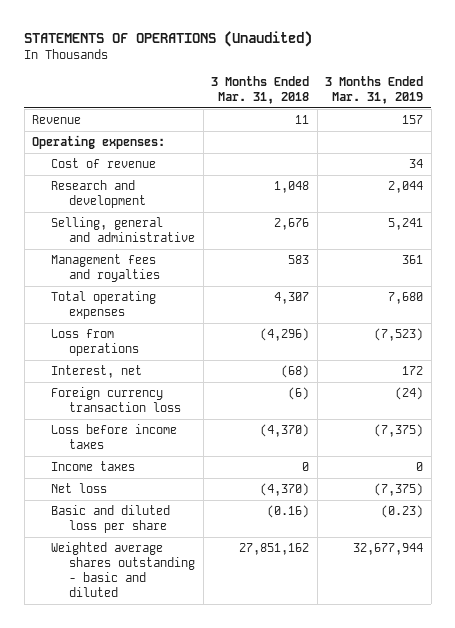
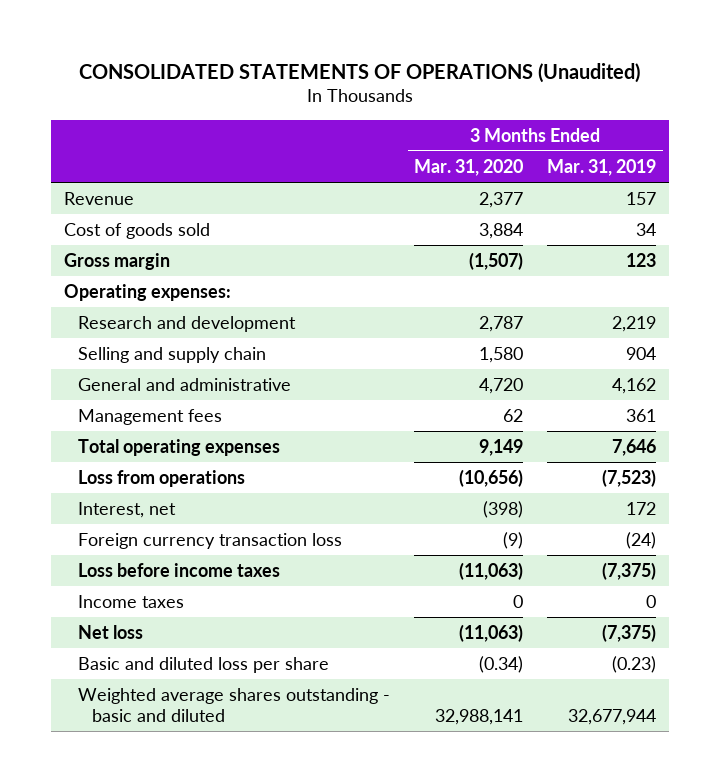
- STATEMENTS OF OPERATIONS (Unaudited)
+ CONSOLIDATED STATEMENTS OF OPERATIONS (Unaudited)
- | 3 Months Ended Mar. 31, 2018 | 3 Months Ended Mar. 31, 2019
+ | 3 Months Ended Mar. 31, 2020 | 3 Months Ended Mar. 31, 2019
+ Cost of goods sold | 3,884 | 34
+ Gross margin | (1,507) | 123
- Cost of revenue | | 34
- Research and development | 1,048 | 2,044
- Selling, general and administrative | 2,676 | 5,241
- Management fees and royalties | 583 | 361
- Total operating expenses | 4,307 | 7,680
+ Research and development | 2,787 | 2,219
+ Selling and supply chain | 1,580 | 904
+ General and administrative | 4,720 | 4,162
+ Management fees | 62 | 361
+ Total operating expenses | 9,149 | 7,646

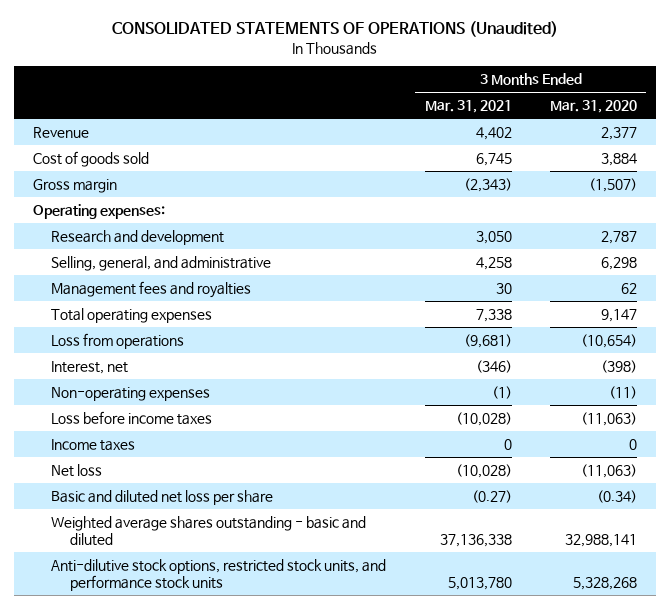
- | 3 Months Ended Mar. 31, 2020 | 3 Months Ended Mar. 31, 2019
+ | 3 Months Ended Mar. 31, 2021 | 3 Months Ended Mar. 31, 2020
- Selling and supply chain | 1,580 | 904
- General and administrative | 4,720 | 4,162
- Management fees | 62 | 361
- Total operating expenses | 9,149 | 7,646
- Loss from operations | (10,656) | (7,523)
+ Selling, general, and administrative | 4,258 | 6,298
+ Management fees and royalties | 30 | 62
+ Total operating expenses | 7,338 | 9,147
+ Loss from operations | (9,681) | (10,654)
- Foreign currency transaction loss | (9) | (24)
+ Non-operating expenses | (1) | (11)
- Basic and diluted loss per share | (0.34) | (0.23)
+ Basic and diluted net loss per share | (0.27) | (0.34)
+ Anti-dilutive stock options, restricted stock units, and performance stock units | 5,013,780 | 5,328,268

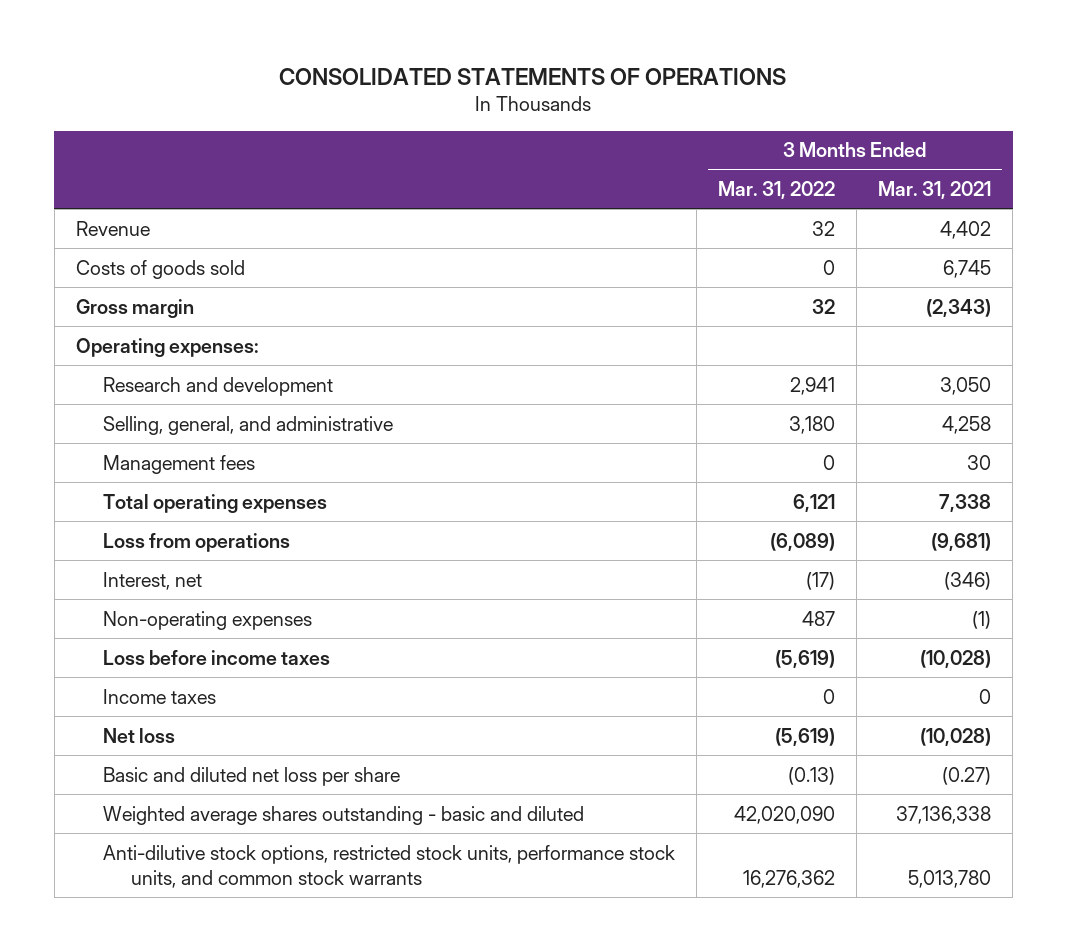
- CONSOLIDATED STATEMENTS OF OPERATIONS (Unaudited)
+ CONSOLIDATED STATEMENTS OF OPERATIONS
- | 3 Months Ended Mar. 31, 2021 | 3 Months Ended Mar. 31, 2020
+ | 3 Months Ended Mar. 31, 2022 | 3 Months Ended Mar. 31, 2021
- Cost of goods sold | 6,745 | 3,884
+ Costs of goods sold | 0 | 6,745
- Management fees and royalties | 30 | 62
+ Management fees | 0 | 30
- Anti-dilutive stock options, restricted stock units, and performance stock units | 5,013,780 | 5,328,268
+ Anti-dilutive stock options, restricted stock units, performance stock units, and common stock warrants | 16,276,362 | 5,013,780

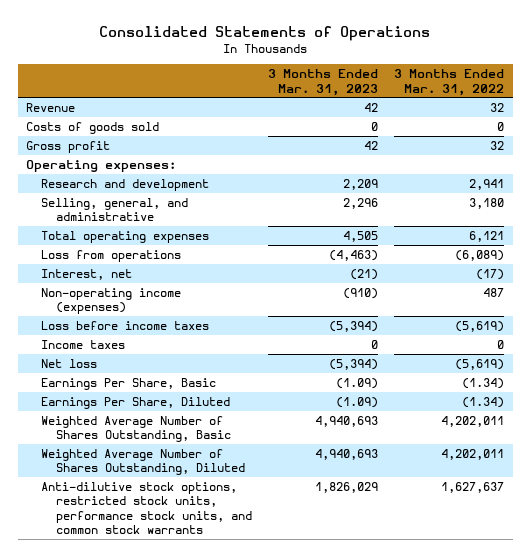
- CONSOLIDATED STATEMENTS OF OPERATIONS
+ Consolidated Statements of Operations
- | 3 Months Ended Mar. 31, 2022 | 3 Months Ended Mar. 31, 2021
+ | 3 Months Ended Mar. 31, 2023 | 3 Months Ended Mar. 31, 2022
- Gross margin | 32 | (2,343)
+ Gross profit | 42 | 32
- Management fees | 0 | 30
- Non-operating expenses | 487 | (1)
+ Non-operating income (expenses) | (910) | 487
- Basic and diluted net loss per share | (0.13) | (0.27)
- Weighted average shares outstanding - basic and diluted | 42,020,090 | 37,136,338
- Anti-dilutive stock options, restricted stock units, performance stock units, and common stock warrants | 16,276,362 | 5,013,780
+ Earnings Per Share, Basic | (1.09) | (1.34)
+ Earnings Per Share, Diluted | (1.09) | (1.34)
+ Weighted Average Number of Shares Outstanding, Basic | 4,940,693 | 4,202,011
+ Weighted Average Number of Shares Outstanding, Diluted | 4,940,693 | 4,202,011
+ Anti-dilutive stock options, restricted stock units, performance stock units, and common stock warrants | 1,826,029 | 1,627,637

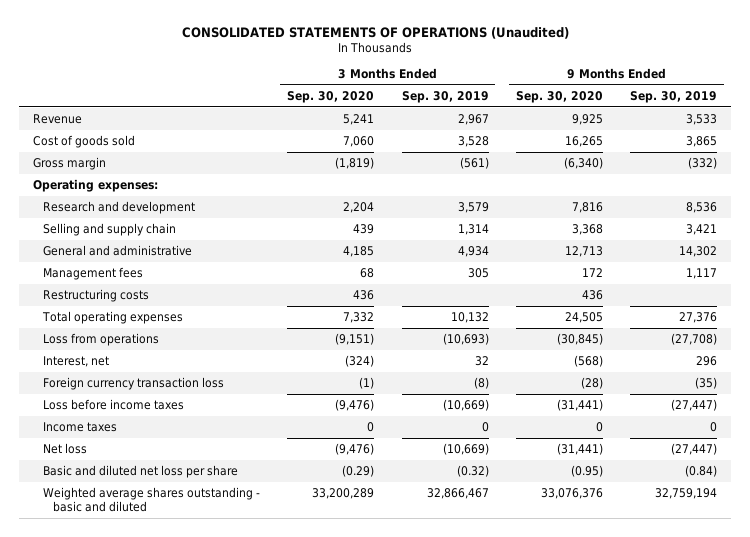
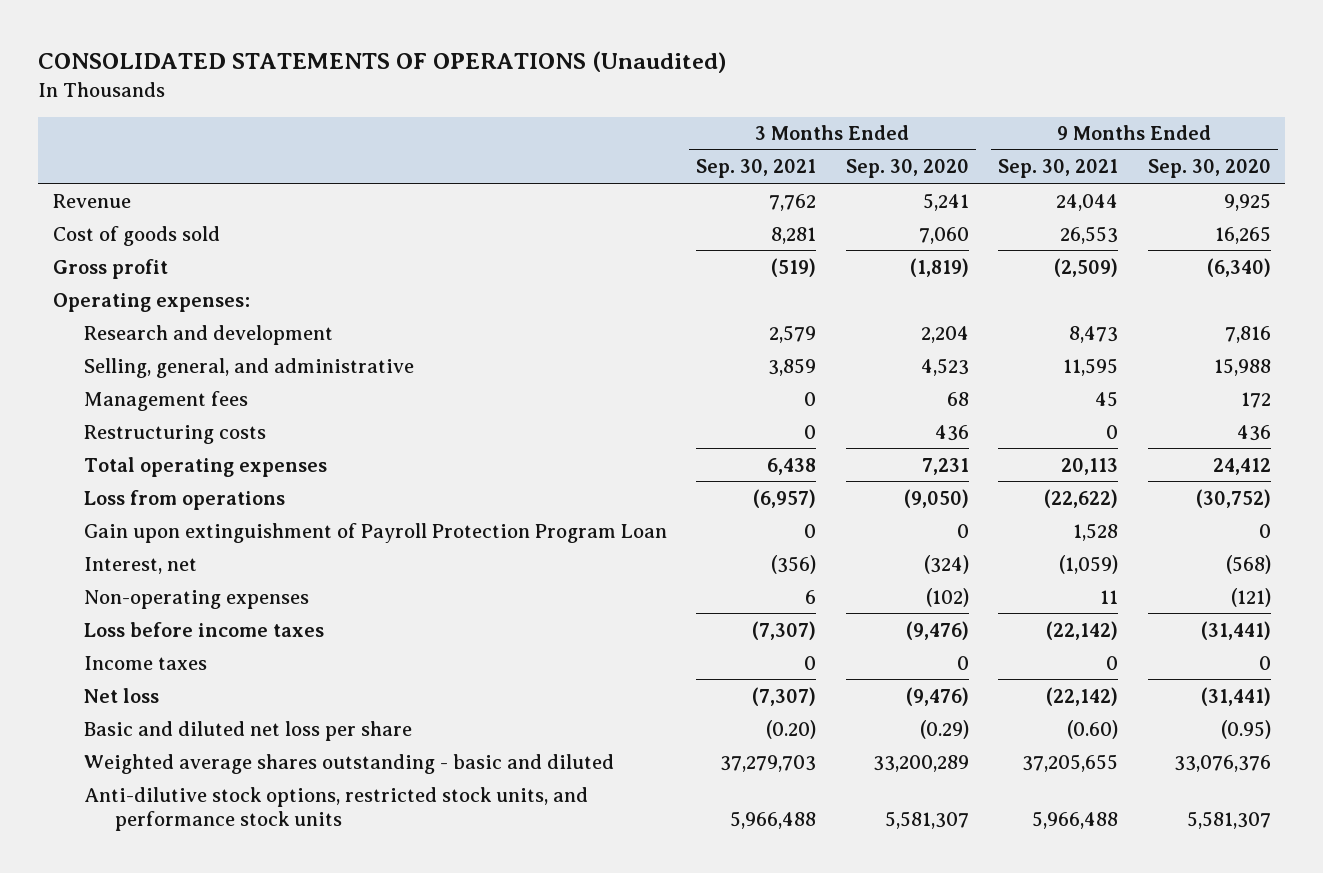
- | 3 Months Ended Sep. 30, 2020 | 3 Months Ended Sep. 30, 2019 | 9 Months Ended Sep. 30, 2020 | 9 Months Ended Sep. 30, 2019
+ | 3 Months Ended Sep. 30, 2021 | 3 Months Ended Sep. 30, 2020 | 9 Months Ended Sep. 30, 2021 | 9 Months Ended Sep. 30, 2020
- Gross margin | (1,819) | (561) | (6,340) | (332)
+ Gross profit | (519) | (1,819) | (2,509) | (6,340)
- Selling and supply chain | 439 | 1,314 | 3,368 | 3,421
- General and administrative | 4,185 | 4,934 | 12,713 | 14,302
+ Selling, general, and administrative | 3,859 | 4,523 | 11,595 | 15,988
- Total operating expenses | 7,332 | 10,132 | 24,505 | 27,376
- Loss from operations | (9,151) | (10,693) | (30,845) | (27,708)
+ Total operating expenses | 6,438 | 7,231 | 20,113 | 24,412
+ Loss from operations | (6,957) | (9,050) | (22,622) | (30,752)
+ Gain upon extinguishment of Payroll Protection Program Loan | 0 | 0 | 1,528 | 0
- Foreign currency transaction loss | (1) | (8) | (28) | (35)
+ Non-operating expenses | 6 | (102) | 11 | (121)
+ Anti-dilutive stock options, restricted stock units, and performance stock units | 5,966,488 | 5,581,307 | 5,966,488 | 5,581,307

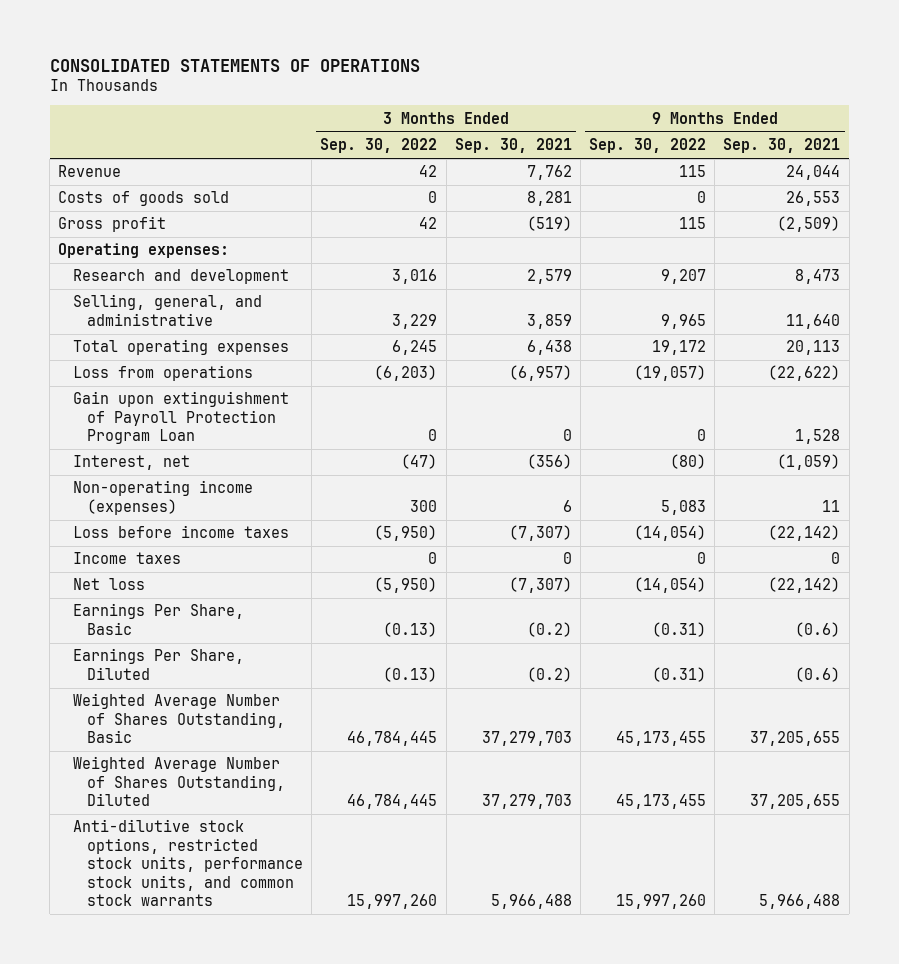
- CONSOLIDATED STATEMENTS OF OPERATIONS (Unaudited)
+ CONSOLIDATED STATEMENTS OF OPERATIONS
- | 3 Months Ended Sep. 30, 2021 | 3 Months Ended Sep. 30, 2020 | 9 Months Ended Sep. 30, 2021 | 9 Months Ended Sep. 30, 2020
+ | 3 Months Ended Sep. 30, 2022 | 3 Months Ended Sep. 30, 2021 | 9 Months Ended Sep. 30, 2022 | 9 Months Ended Sep. 30, 2021
- Cost of goods sold | 8,281 | 7,060 | 26,553 | 16,265
+ Costs of goods sold | 0 | 8,281 | 0 | 26,553
- Selling, general, and administrative | 3,859 | 4,523 | 11,595 | 15,988
- Management fees | 0 | 68 | 45 | 172
- Restructuring costs | 0 | 436 | 0 | 436
+ Selling, general, and administrative | 3,229 | 3,859 | 9,965 | 11,640
- Non-operating expenses | 6 | (102) | 11 | (121)
+ Non-operating income (expenses) | 300 | 6 | 5,083 | 11
- Basic and diluted net loss per share | (0.20) | (0.29) | (0.60) | (0.95)
- Weighted average shares outstanding - basic and diluted | 37,279,703 | 33,200,289 | 37,205,655 | 33,076,376
- Anti-dilutive stock options, restricted stock units, and performance stock units | 5,966,488 | 5,581,307 | 5,966,488 | 5,581,307
+ Earnings Per Share, Basic | (0.13) | (0.2) | (0.31) | (0.6)
+ Earnings Per Share, Diluted | (0.13) | (0.2) | (0.31) | (0.6)
+ Weighted Average Number of Shares Outstanding, Basic | 46,784,445 | 37,279,703 | 45,173,455 | 37,205,655
+ Weighted Average Number of Shares Outstanding, Diluted | 46,784,445 | 37,279,703 | 45,173,455 | 37,205,655
+ Anti-dilutive stock options, restricted stock units, performance stock units, and common stock warrants | 15,997,260 | 5,966,488 | 15,997,260 | 5,966,488

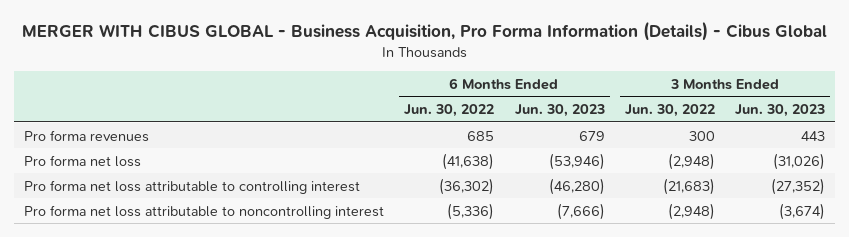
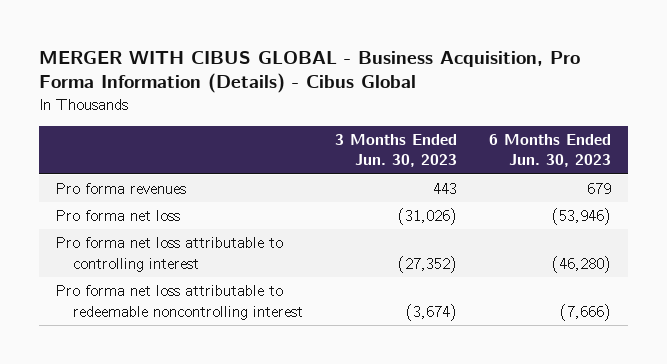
- | 6 Months Ended Jun. 30, 2022 | 6 Months Ended Jun. 30, 2023 | 3 Months Ended Jun. 30, 2022 | 3 Months Ended Jun. 30, 2023
+ | 3 Months Ended Jun. 30, 2023 | 6 Months Ended Jun. 30, 2023
- Pro forma net loss attributable to noncontrolling interest | (5,336) | (7,666) | (2,948) | (3,674)
+ Pro forma net loss attributable to redeemable noncontrolling interest | (3,674) | (7,666)

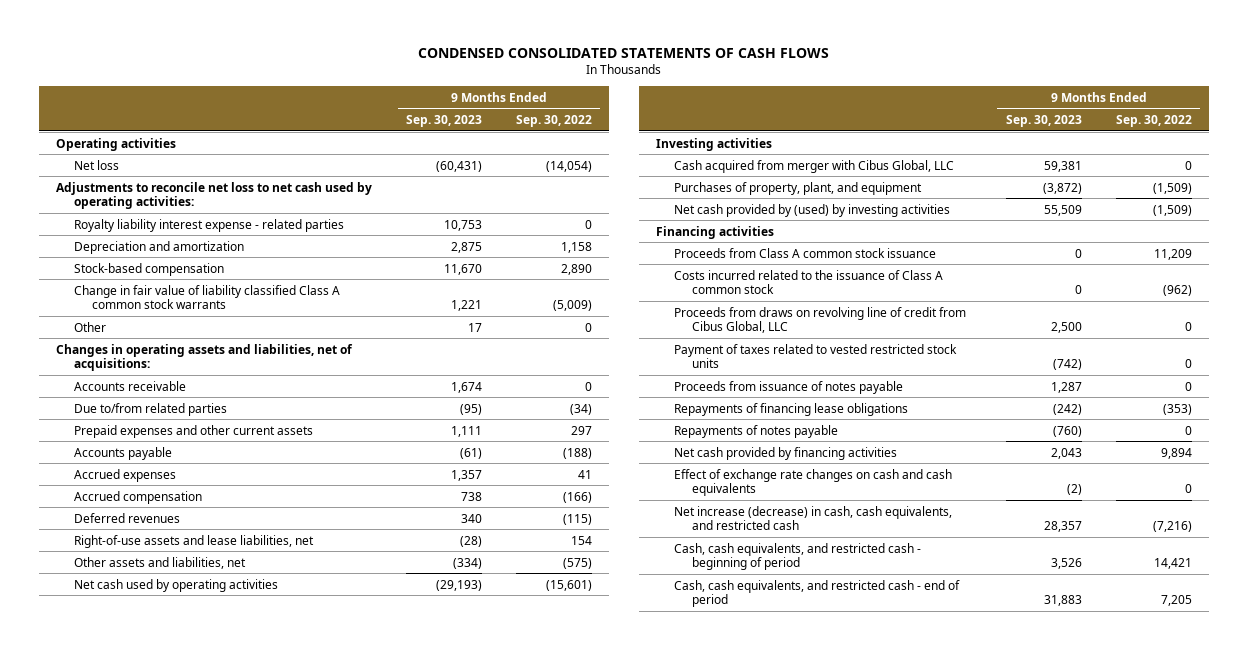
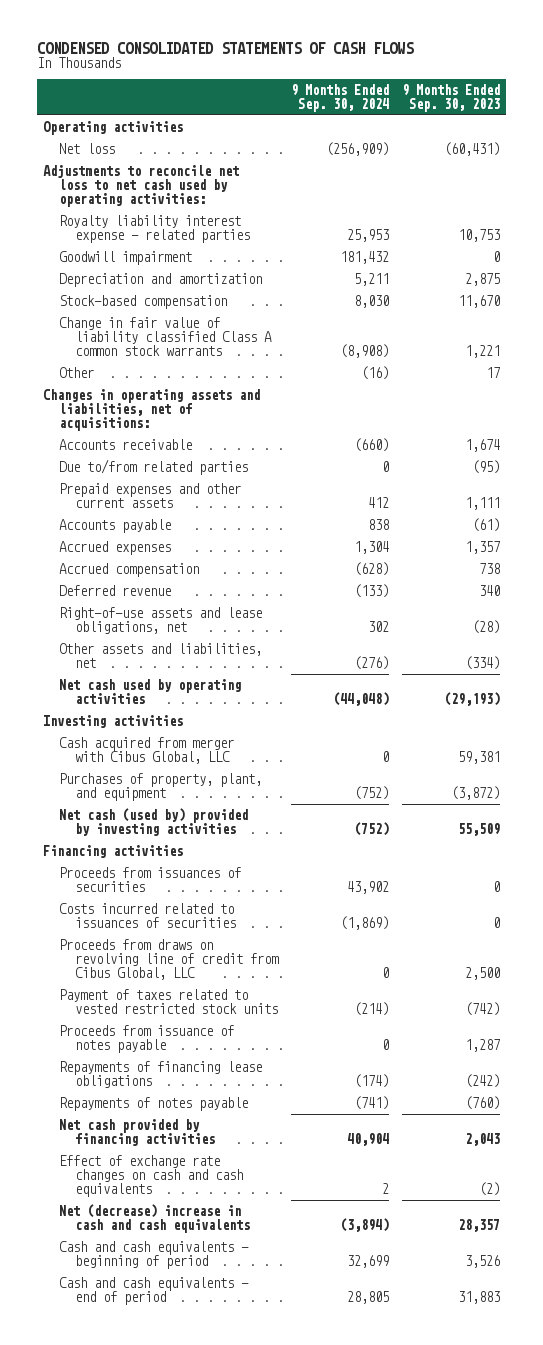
- | 9 Months Ended Sep. 30, 2023 | 9 Months Ended Sep. 30, 2022
+ | 9 Months Ended Sep. 30, 2024 | 9 Months Ended Sep. 30, 2023
+ Goodwill impairment | 181,432 | 0
- Deferred revenues | 340 | (115)
- Right-of-use assets and lease liabilities, net | (28) | 154
+ Deferred revenue | (133) | 340
+ Right-of-use assets and lease obligations, net | 302 | (28)
- Net cash provided by (used) by investing activities | 55,509 | (1,509)
+ Net cash (used by) provided by investing activities | (752) | 55,509
- Proceeds from Class A common stock issuance | 0 | 11,209
- Costs incurred related to the issuance of Class A common stock | 0 | (962)
+ Proceeds from issuances of securities | 43,902 | 0
+ Costs incurred related to issuances of securities | (1,869) | 0
- Net increase (decrease) in cash, cash equivalents, and restricted cash | 28,357 | (7,216)
- Cash, cash equivalents, and restricted cash - beginning of period | 3,526 | 14,421
- Cash, cash equivalents, and restricted cash - end of period | 31,883 | 7,205
+ Net (decrease) increase in cash and cash equivalents | (3,894) | 28,357
+ Cash and cash equivalents - beginning of period | 32,699 | 3,526
+ Cash and cash equivalents - end of period | 28,805 | 31,883

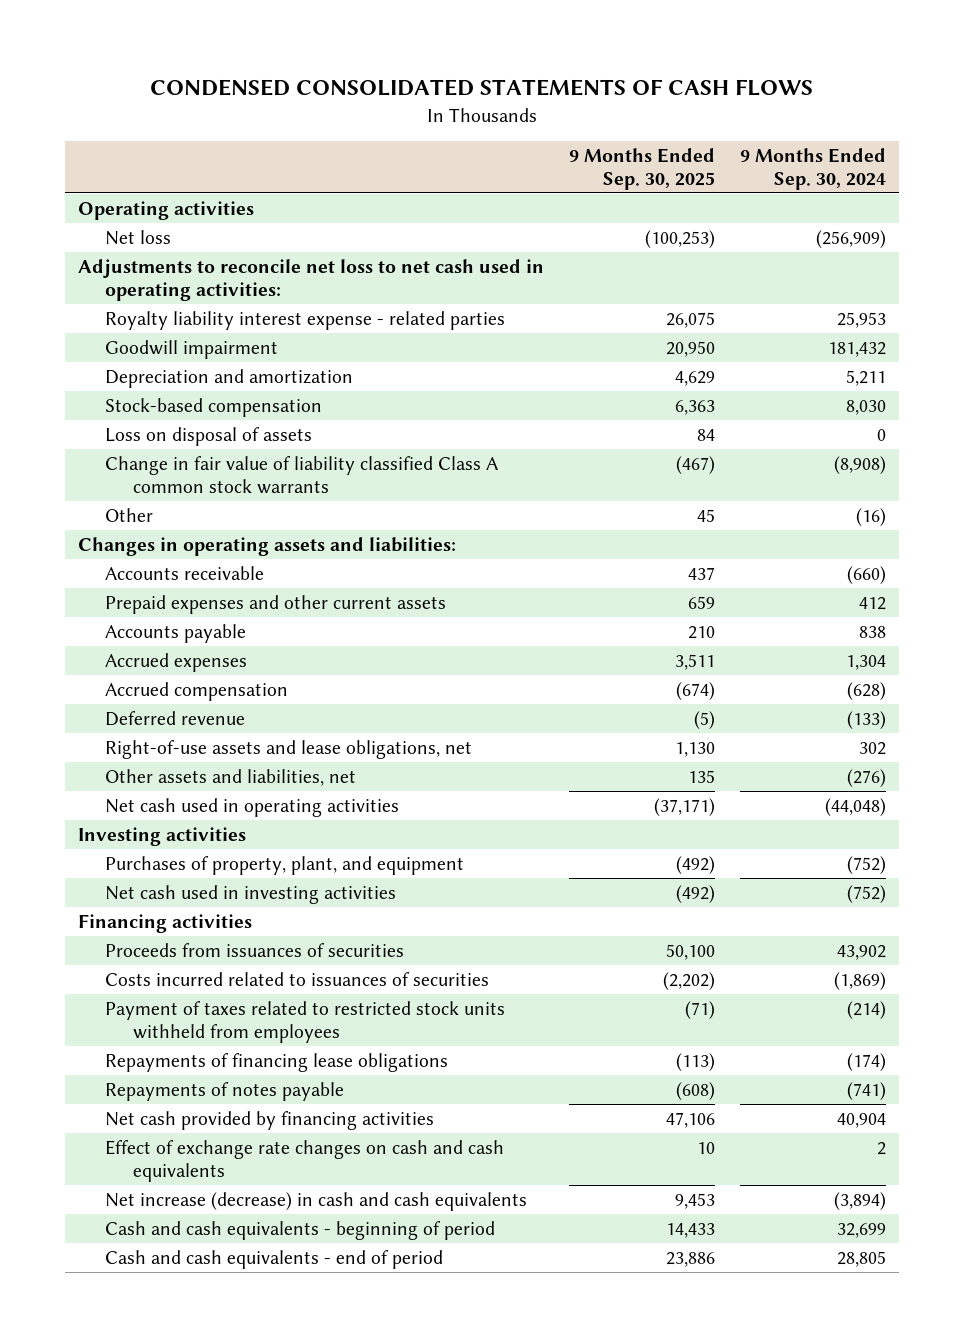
- | 9 Months Ended Sep. 30, 2024 | 9 Months Ended Sep. 30, 2023
+ | 9 Months Ended Sep. 30, 2025 | 9 Months Ended Sep. 30, 2024
- Adjustments to reconcile net loss to net cash used by operating activities:
+ Adjustments to reconcile net loss to net cash used in operating activities:
+ Loss on disposal of assets | 84 | 0
- Changes in operating assets and liabilities, net of acquisitions:
+ Changes in operating assets and liabilities:
- Due to/from related parties | 0 | (95)
- Net cash used by operating activities | (44,048) | (29,193)
+ Net cash used in operating activities | (37,171) | (44,048)
- Cash acquired from merger with Cibus Global, LLC | 0 | 59,381
- Net cash (used by) provided by investing activities | (752) | 55,509
+ Net cash used in investing activities | (492) | (752)
- Proceeds from draws on revolving line of credit from Cibus Global, LLC | 0 | 2,500
- Payment of taxes related to vested restricted stock units | (214) | (742)
- Proceeds from issuance of notes payable | 0 | 1,287
+ Payment of taxes related to restricted stock units withheld from employees | (71) | (214)
- Net (decrease) increase in cash and cash equivalents | (3,894) | 28,357
+ Net increase (decrease) in cash and cash equivalents | 9,453 | (3,894)

